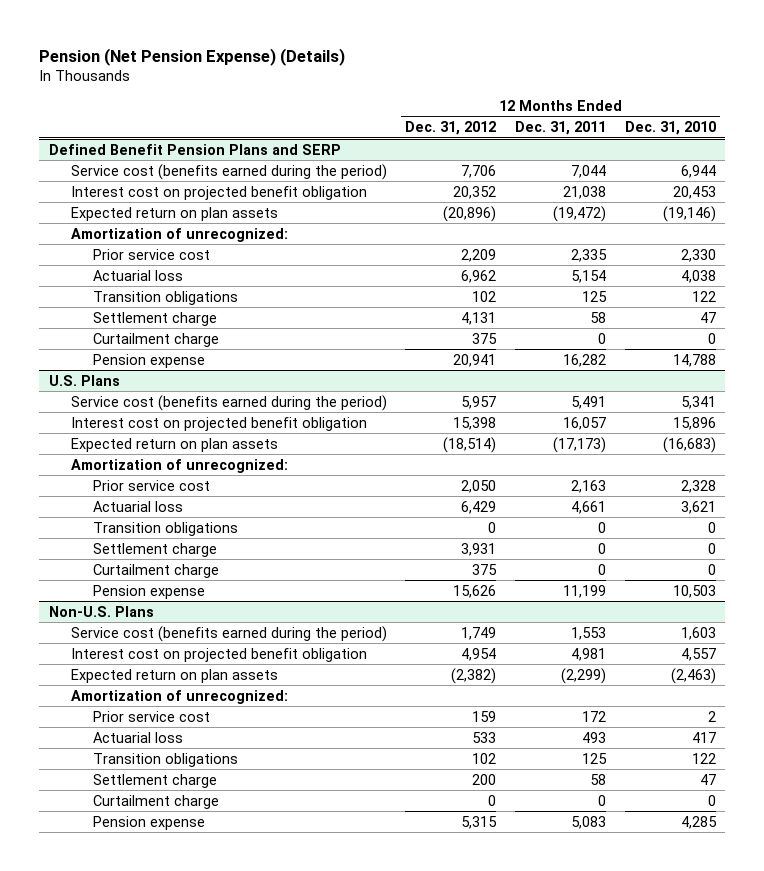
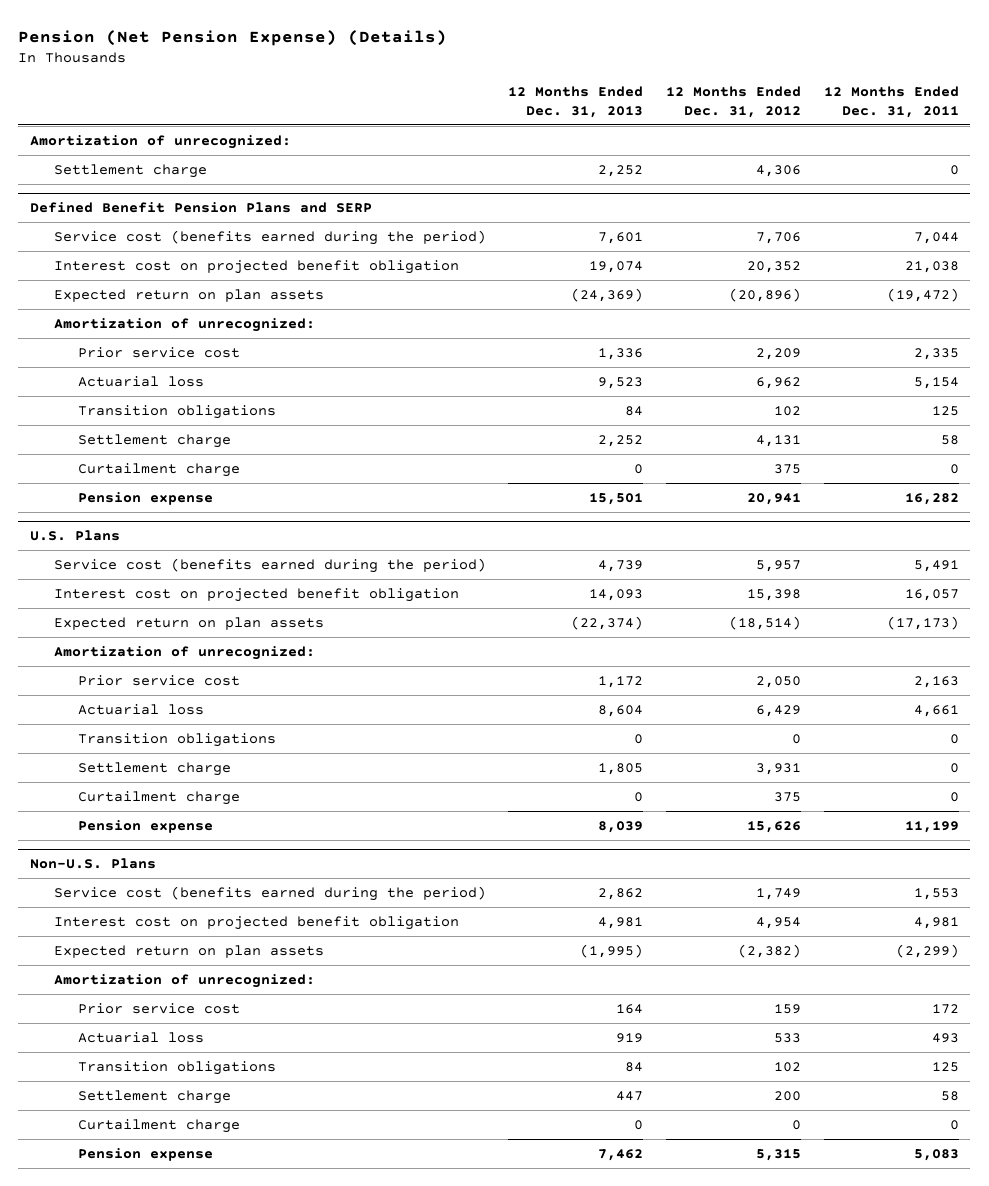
- | 12 Months Ended Dec. 31, 2012 | 12 Months Ended Dec. 31, 2011 | 12 Months Ended Dec. 31, 2010
+ | 12 Months Ended Dec. 31, 2013 | 12 Months Ended Dec. 31, 2012 | 12 Months Ended Dec. 31, 2011
+ Amortization of unrecognized:
+ Settlement charge | 2,252 | 4,306 | 0

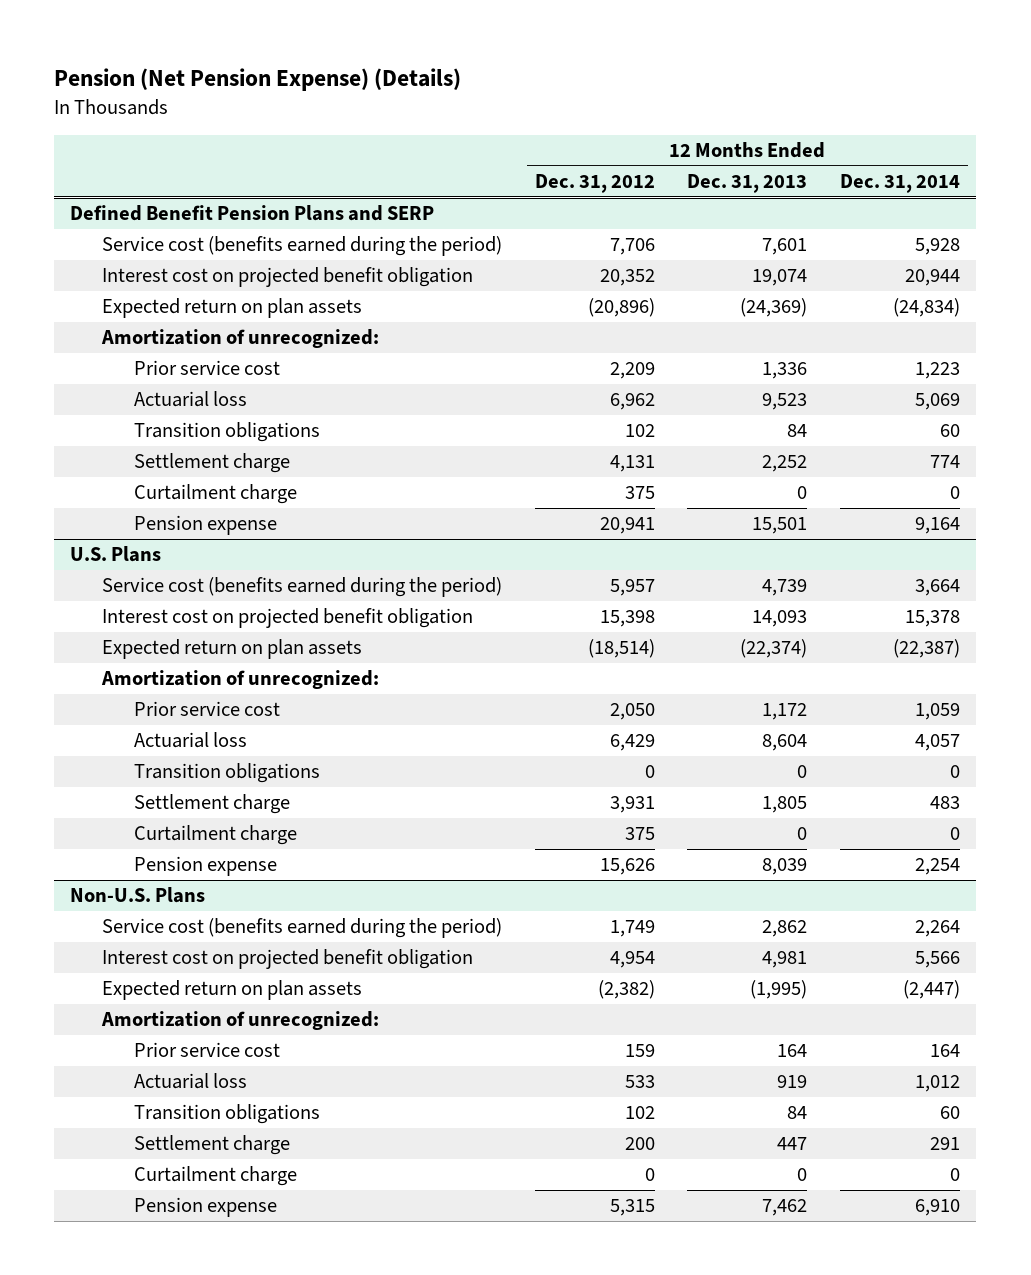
- | 12 Months Ended Dec. 31, 2013 | 12 Months Ended Dec. 31, 2012 | 12 Months Ended Dec. 31, 2011
+ | 12 Months Ended Dec. 31, 2012 | 12 Months Ended Dec. 31, 2013 | 12 Months Ended Dec. 31, 2014
- Amortization of unrecognized:
- Settlement charge | 2,252 | 4,306 | 0

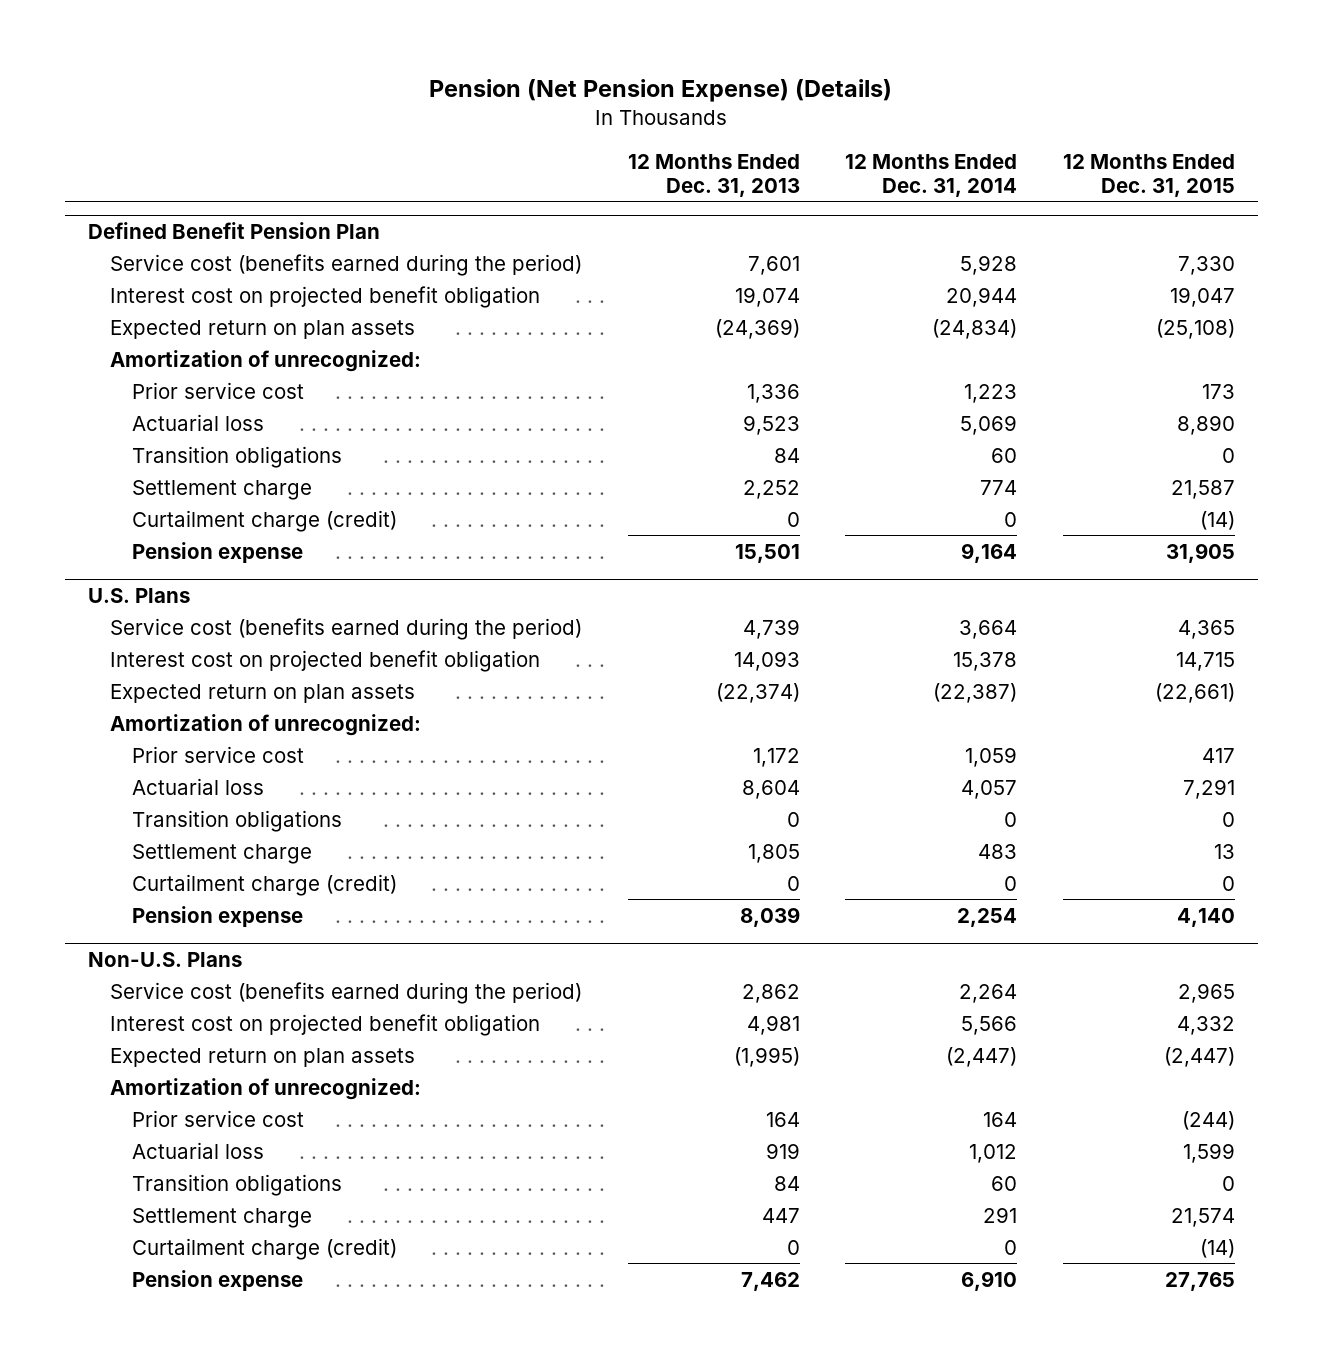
- | 12 Months Ended Dec. 31, 2012 | 12 Months Ended Dec. 31, 2013 | 12 Months Ended Dec. 31, 2014
+ | 12 Months Ended Dec. 31, 2013 | 12 Months Ended Dec. 31, 2014 | 12 Months Ended Dec. 31, 2015
- Defined Benefit Pension Plans and SERP
+ Defined Benefit Pension Plan
- Curtailment charge | 375 | 0 | 0
+ Curtailment charge (credit) | 0 | 0 | (14)
@ U.S. Plans
- Curtailment charge | 375 | 0 | 0
+ Curtailment charge (credit) | 0 | 0 | 0
@ Non-U.S. Plans
- Curtailment charge | 0 | 0 | 0
+ Curtailment charge (credit) | 0 | 0 | (14)

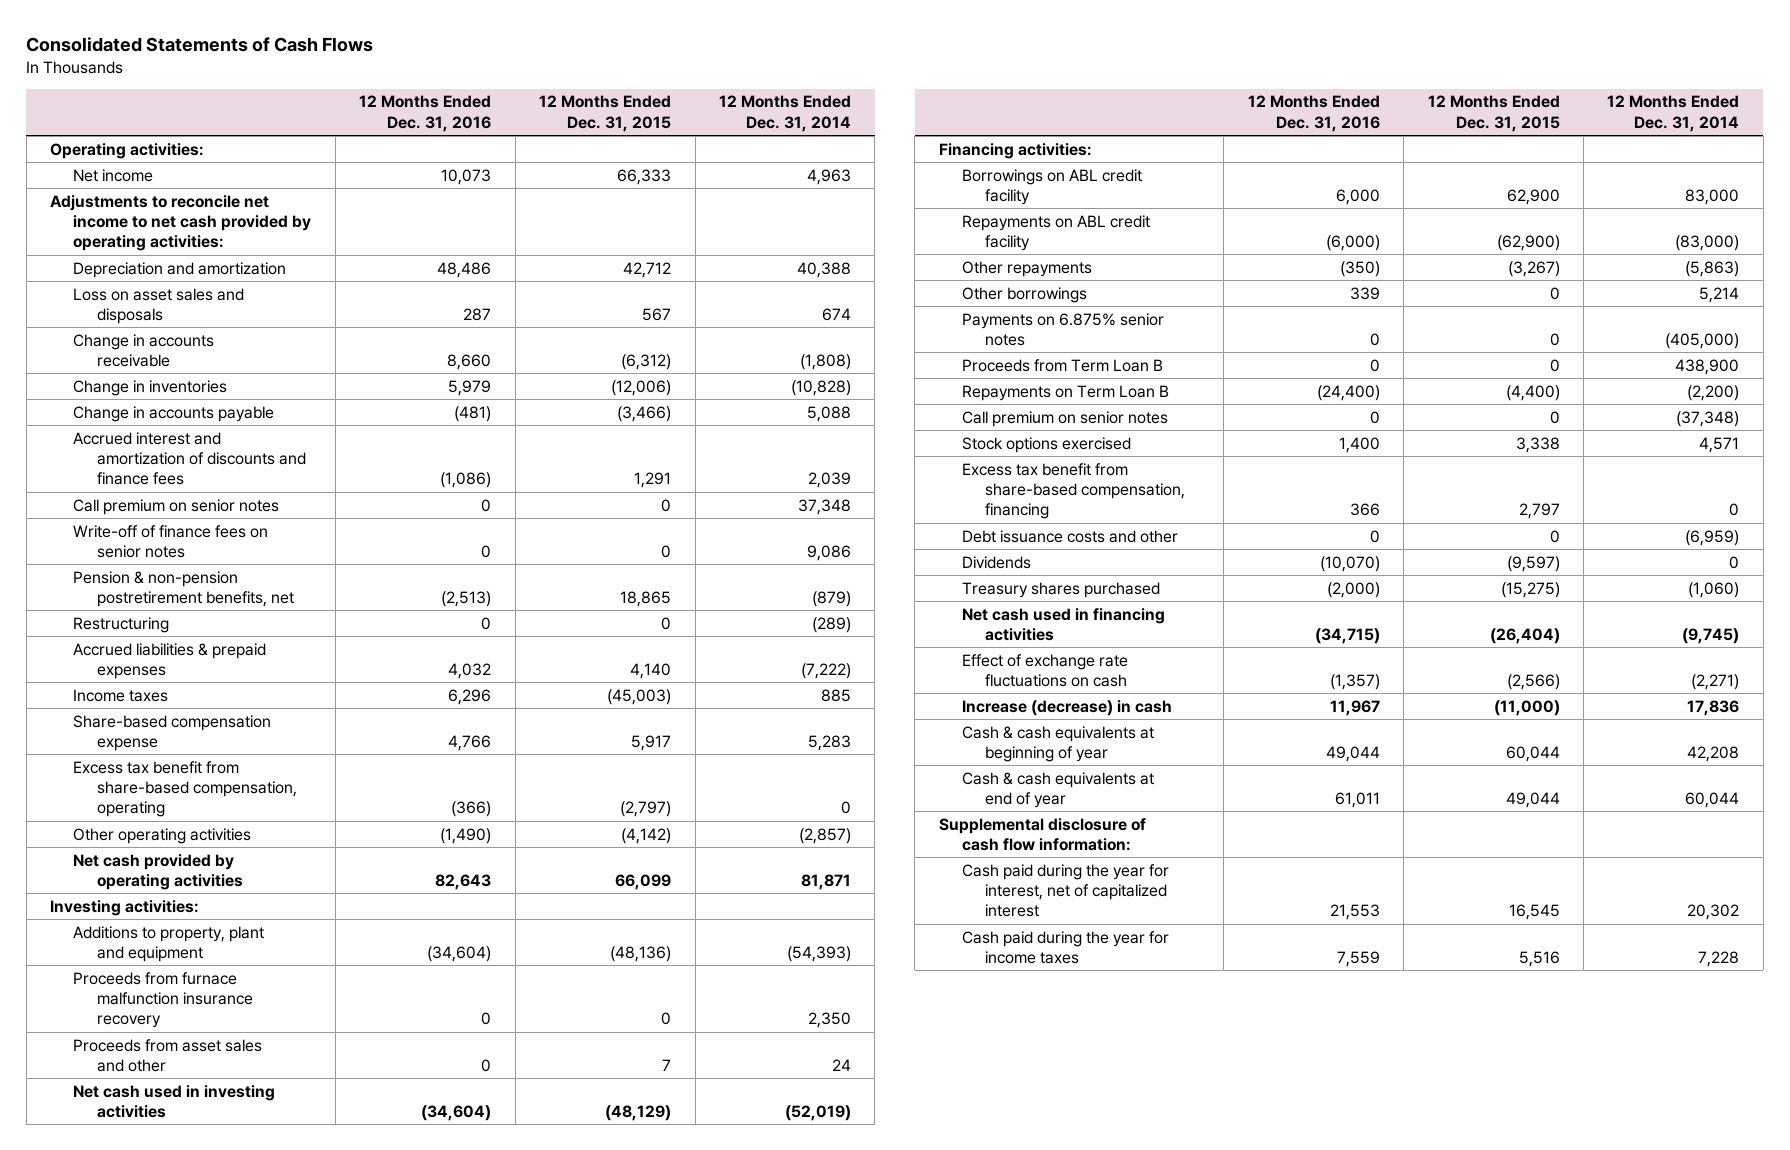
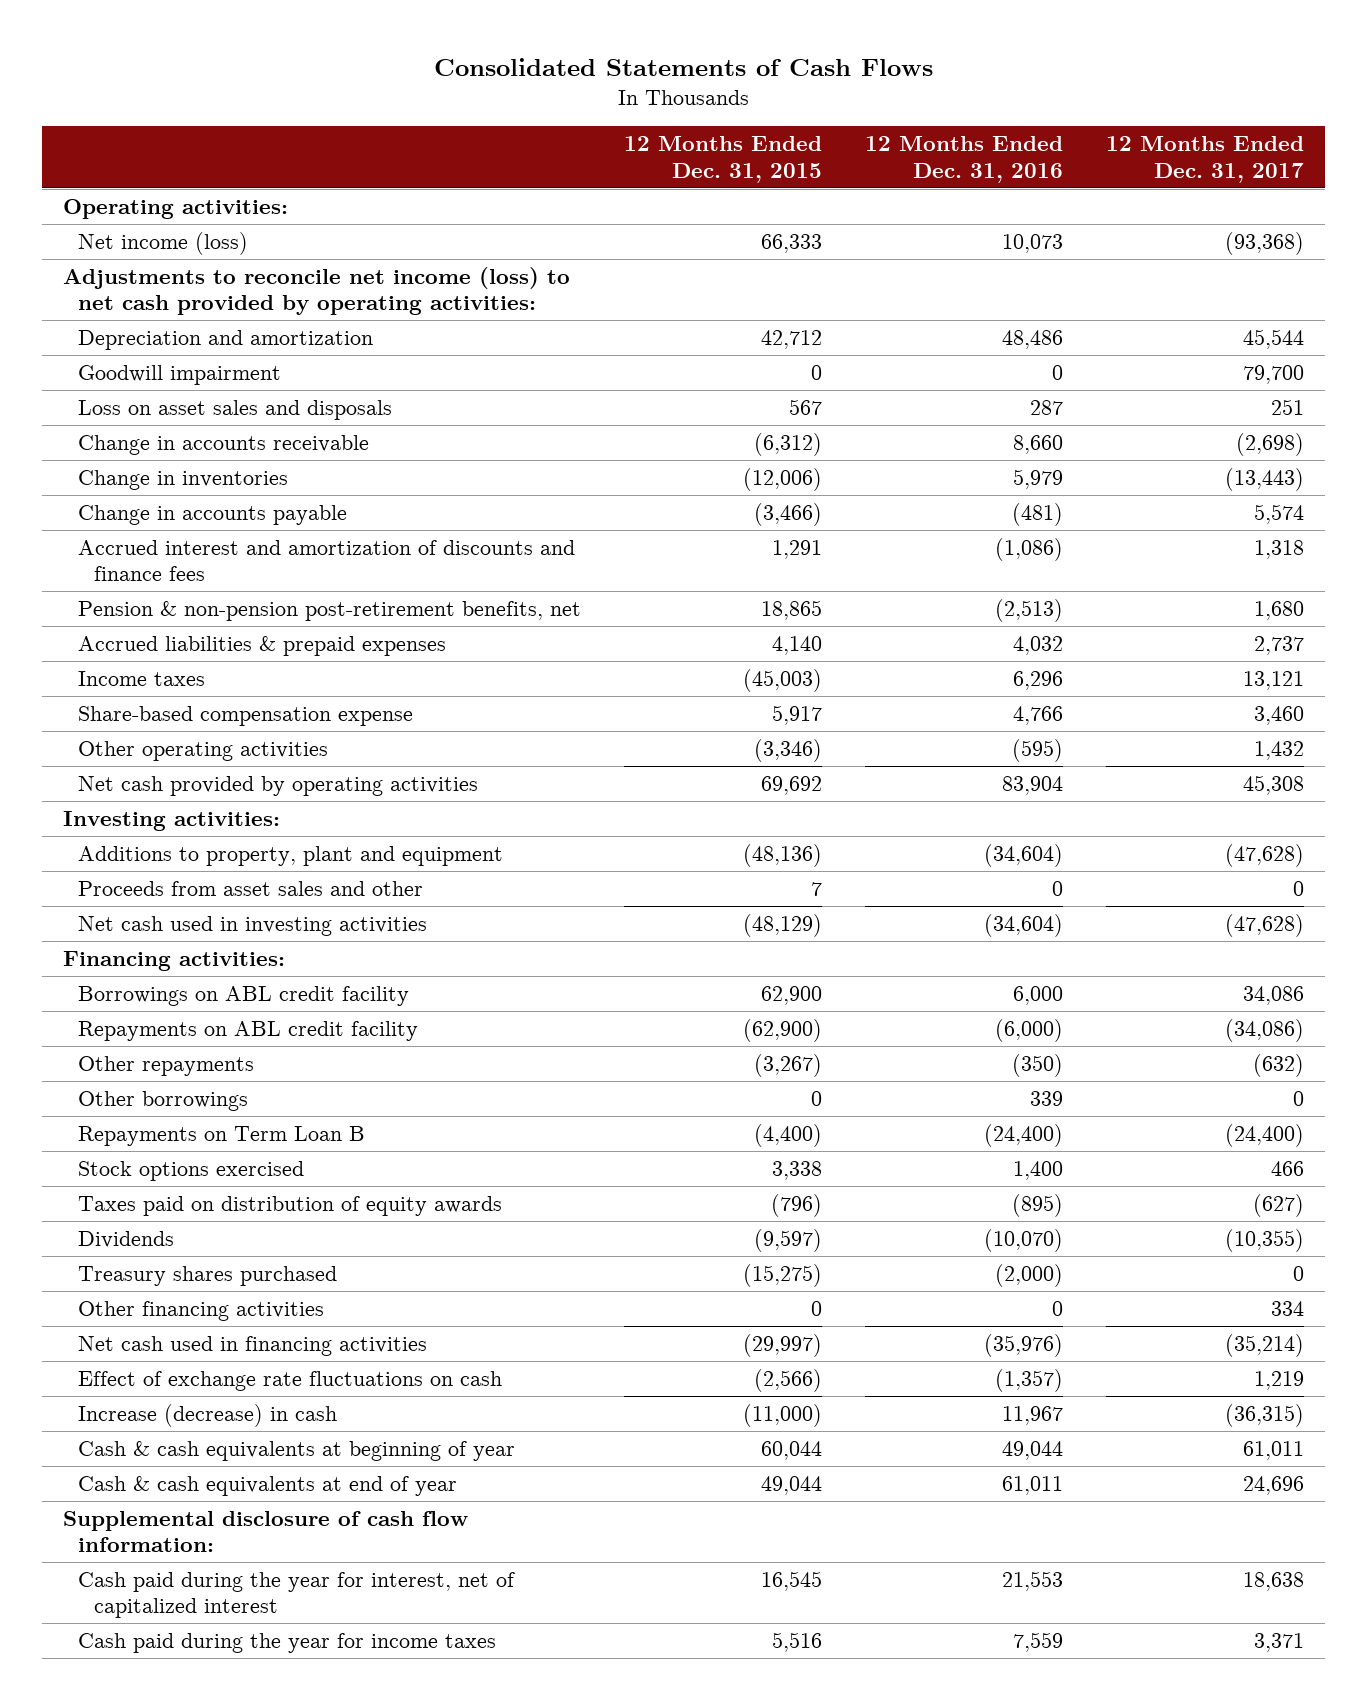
- | 12 Months Ended Dec. 31, 2016 | 12 Months Ended Dec. 31, 2015 | 12 Months Ended Dec. 31, 2014
+ | 12 Months Ended Dec. 31, 2015 | 12 Months Ended Dec. 31, 2016 | 12 Months Ended Dec. 31, 2017
- Net income | 10,073 | 66,333 | 4,963
- Adjustments to reconcile net income to net cash provided by operating activities:
+ Net income (loss) | 66,333 | 10,073 | (93,368)
+ Adjustments to reconcile net income (loss) to net cash provided by operating activities:
+ Goodwill impairment | 0 | 0 | 79,700
- Call premium on senior notes | 0 | 0 | 37,348
- Write-off of finance fees on senior notes | 0 | 0 | 9,086
- Pension & non-pension postretirement benefits, net | (2,513) | 18,865 | (879)
- Restructuring | 0 | 0 | (289)
+ Pension & non-pension post-retirement benefits, net | 18,865 | (2,513) | 1,680
- Excess tax benefit from share-based compensation, operating | (366) | (2,797) | 0
- Other operating activities | (1,490) | (4,142) | (2,857)
- Net cash provided by operating activities | 82,643 | 66,099 | 81,871
+ Other operating activities | (3,346) | (595) | 1,432
+ Net cash provided by operating activities | 69,692 | 83,904 | 45,308
- Proceeds from furnace malfunction insurance recovery | 0 | 0 | 2,350
- Payments on 6.875% senior notes | 0 | 0 | (405,000)
- Proceeds from Term Loan B | 0 | 0 | 438,900
- Call premium on senior notes | 0 | 0 | (37,348)
- Excess tax benefit from share-based compensation, financing | 366 | 2,797 | 0
- Debt issuance costs and other | 0 | 0 | (6,959)
+ Taxes paid on distribution of equity awards | (796) | (895) | (627)
- Net cash used in financing activities | (34,715) | (26,404) | (9,745)
+ Other financing activities | 0 | 0 | 334
+ Net cash used in financing activities | (29,997) | (35,976) | (35,214)

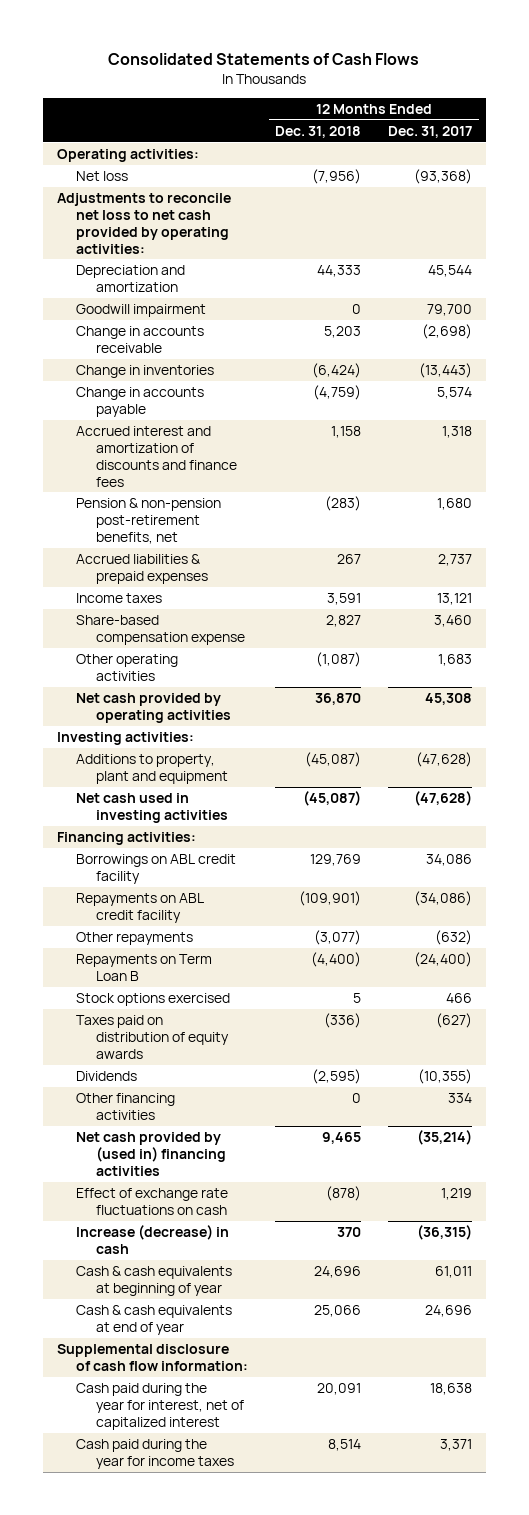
- | 12 Months Ended Dec. 31, 2015 | 12 Months Ended Dec. 31, 2016 | 12 Months Ended Dec. 31, 2017
+ | 12 Months Ended Dec. 31, 2018 | 12 Months Ended Dec. 31, 2017
- Net income (loss) | 66,333 | 10,073 | (93,368)
- Adjustments to reconcile net income (loss) to net cash provided by operating activities:
+ Net loss | (7,956) | (93,368)
+ Adjustments to reconcile net loss to net cash provided by operating activities:
- Loss on asset sales and disposals | 567 | 287 | 251
- Other operating activities | (3,346) | (595) | 1,432
+ Other operating activities | (1,087) | 1,683
- Proceeds from asset sales and other | 7 | 0 | 0
- Other borrowings | 0 | 339 | 0
- Treasury shares purchased | (15,275) | (2,000) | 0
- Net cash used in financing activities | (29,997) | (35,976) | (35,214)
+ Net cash provided by (used in) financing activities | 9,465 | (35,214)

